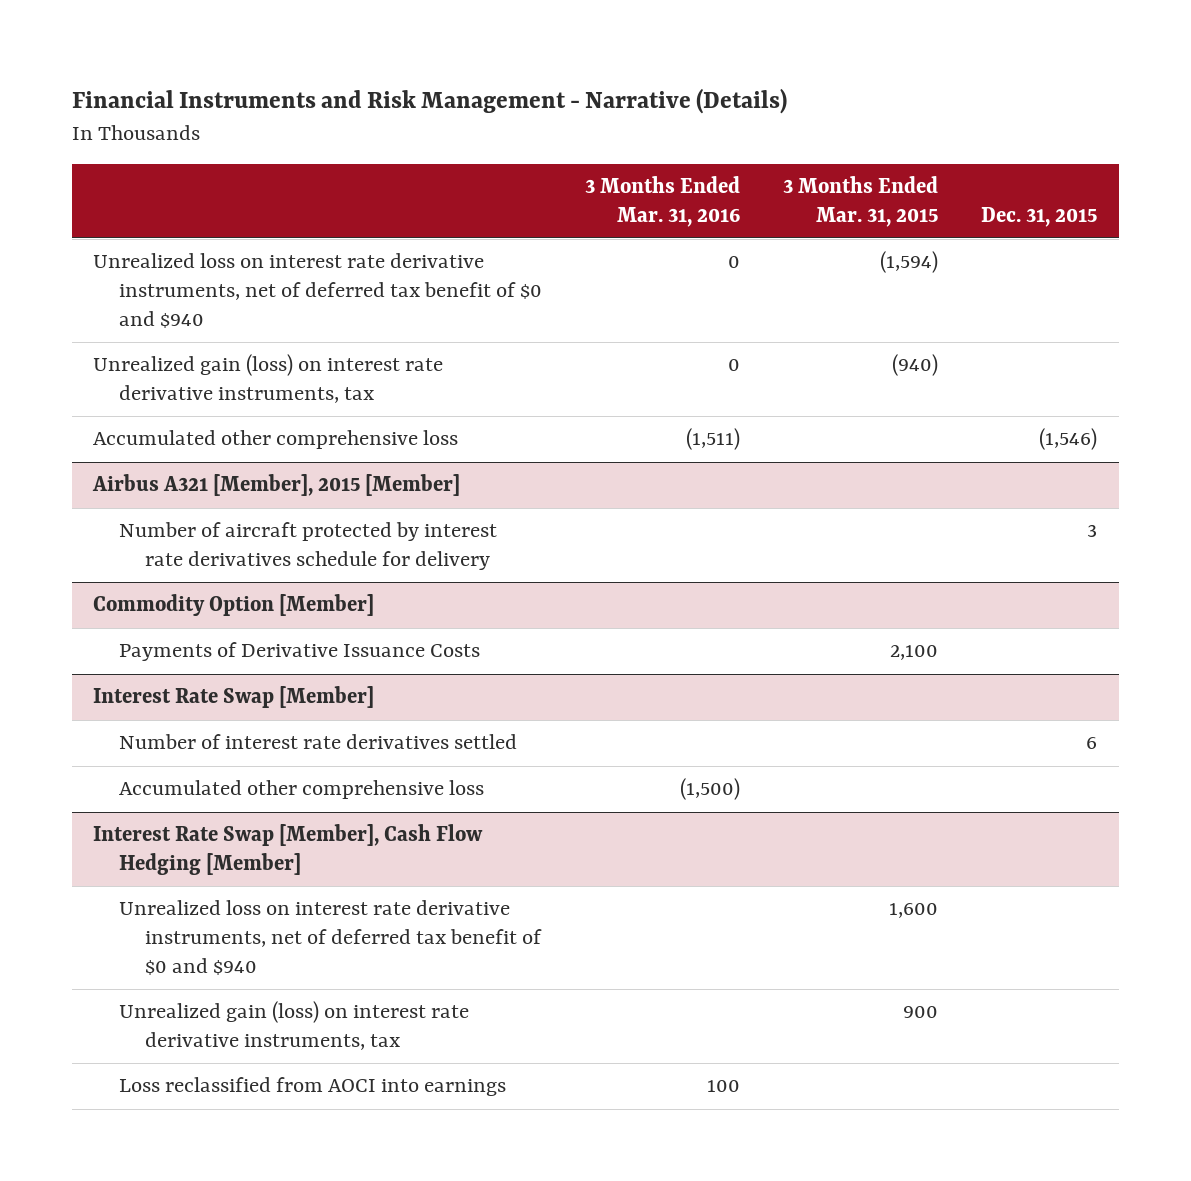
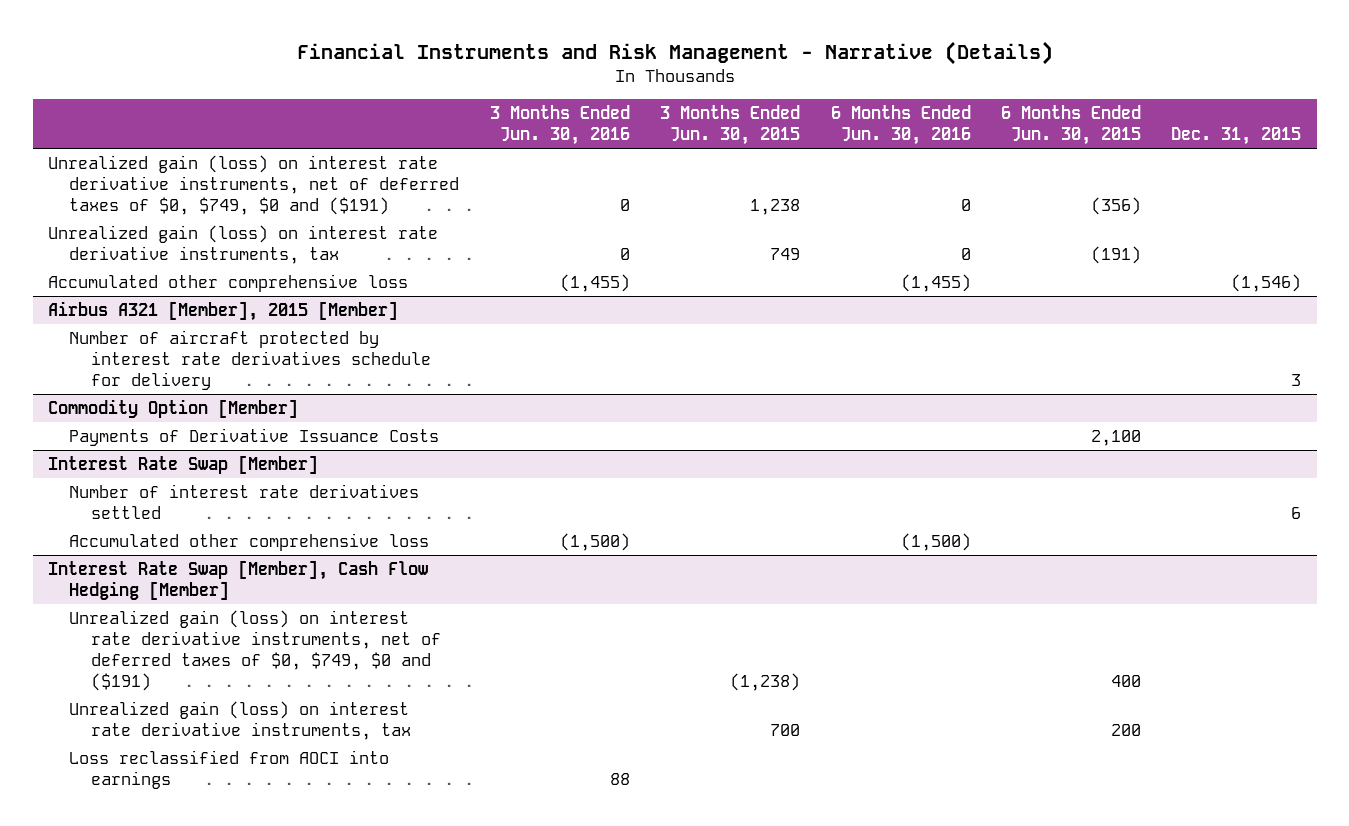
- | 3 Months Ended Mar. 31, 2016 | 3 Months Ended Mar. 31, 2015 | Dec. 31, 2015
+ | 3 Months Ended Jun. 30, 2016 | 3 Months Ended Jun. 30, 2015 | 6 Months Ended Jun. 30, 2016 | 6 Months Ended Jun. 30, 2015 | Dec. 31, 2015
- Unrealized loss on interest rate derivative instruments, net of deferred tax benefit of $0 and $940 | 0 | (1,594) |
+ Unrealized gain (loss) on interest rate derivative instruments, net of deferred taxes of $0, $749, $0 and ($191) | 0 | 1,238 | 0 | (356) |
@ Interest Rate Swap [Member], Cash Flow Hedging [Member]
- Unrealized loss on interest rate derivative instruments, net of deferred tax benefit of $0 and $940 | | 1,600 |
+ Unrealized gain (loss) on interest rate derivative instruments, net of deferred taxes of $0, $749, $0 and ($191) | | (1,238) | | 400 |

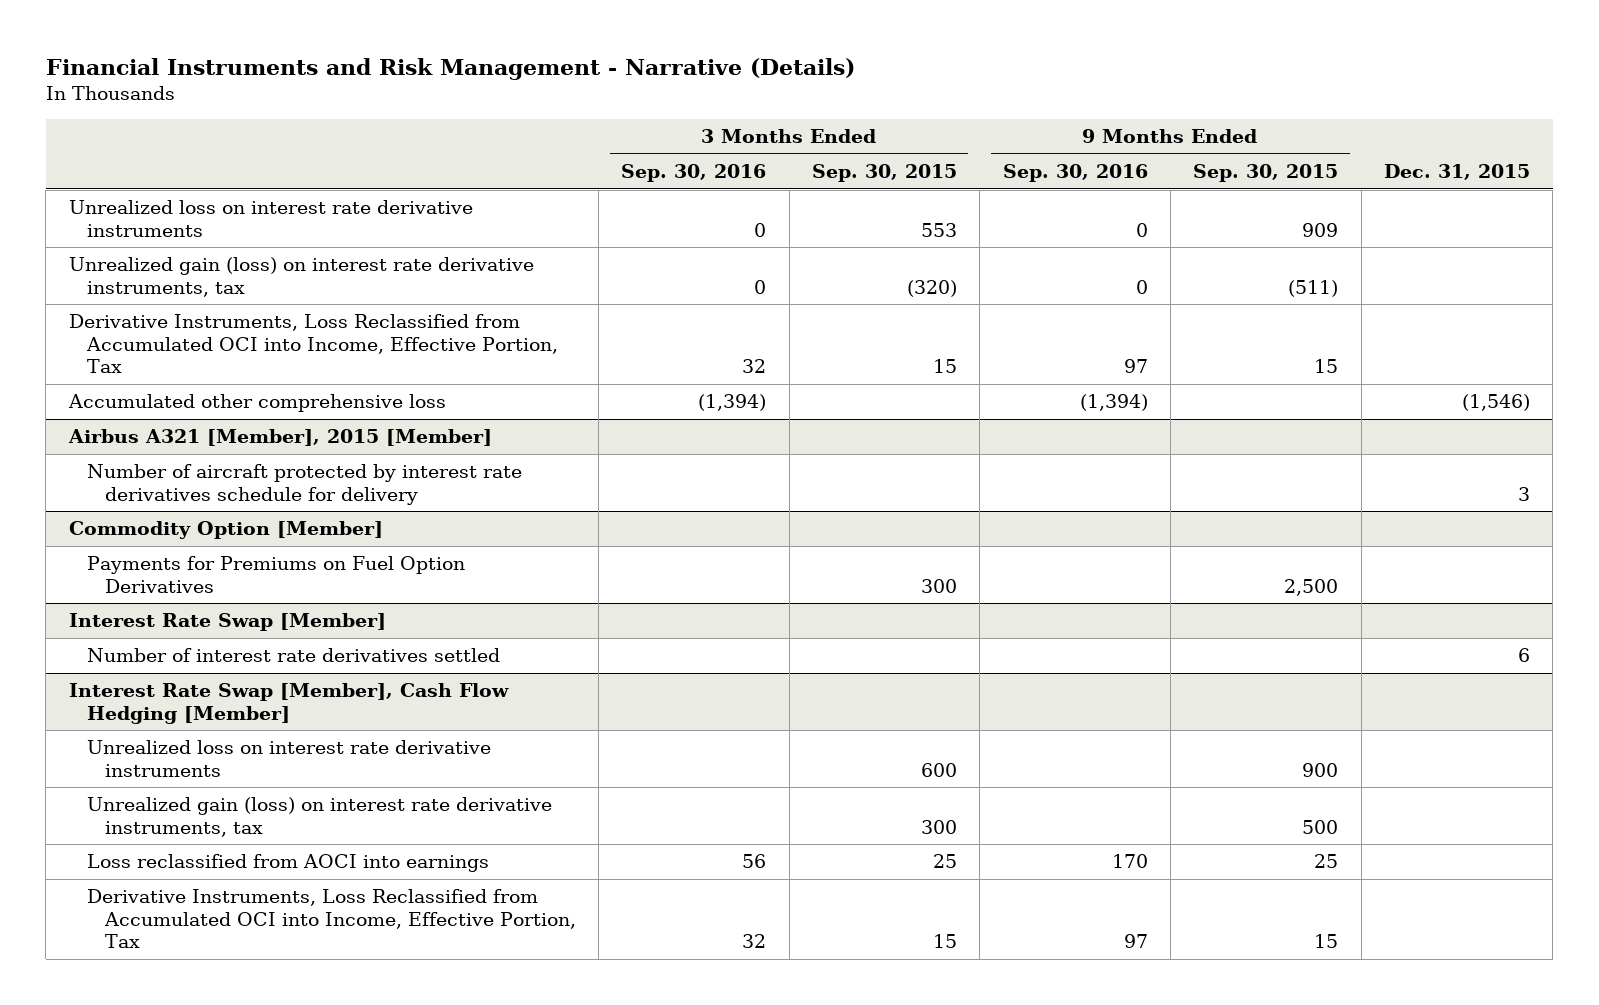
- | 3 Months Ended Jun. 30, 2016 | 3 Months Ended Jun. 30, 2015 | 6 Months Ended Jun. 30, 2016 | 6 Months Ended Jun. 30, 2015 | Dec. 31, 2015
+ | 3 Months Ended Sep. 30, 2016 | 3 Months Ended Sep. 30, 2015 | 9 Months Ended Sep. 30, 2016 | 9 Months Ended Sep. 30, 2015 | Dec. 31, 2015
- Unrealized gain (loss) on interest rate derivative instruments, net of deferred taxes of $0, $749, $0 and ($191) | 0 | 1,238 | 0 | (356) |
+ Unrealized loss on interest rate derivative instruments | 0 | 553 | 0 | 909 |
+ Derivative Instruments, Loss Reclassified from Accumulated OCI into Income, Effective Portion, Tax | 32 | 15 | 97 | 15 |
@ Commodity Option [Member]
- Payments of Derivative Issuance Costs | | | | 2,100 |
+ Payments for Premiums on Fuel Option Derivatives | | 300 | | 2,500 |
@ Interest Rate Swap [Member]
- Accumulated other comprehensive loss | (1,500) | | (1,500) | |
@ Interest Rate Swap [Member], Cash Flow Hedging [Member]
- Unrealized gain (loss) on interest rate derivative instruments, net of deferred taxes of $0, $749, $0 and ($191) | | (1,238) | | 400 |
+ Unrealized loss on interest rate derivative instruments | | 600 | | 900 |
+ Derivative Instruments, Loss Reclassified from Accumulated OCI into Income, Effective Portion, Tax | 32 | 15 | 97 | 15 |

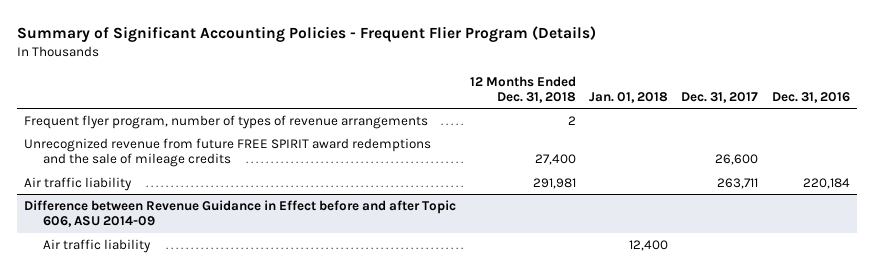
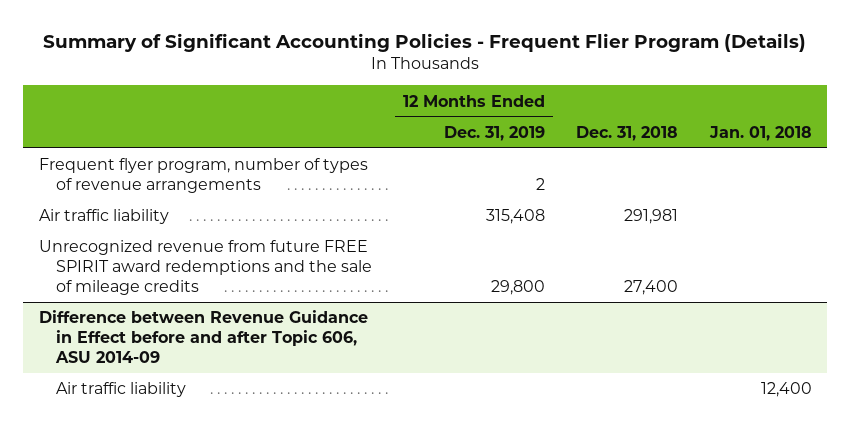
- | 12 Months Ended Dec. 31, 2018 | Jan. 01, 2018 | Dec. 31, 2017 | Dec. 31, 2016
+ | 12 Months Ended Dec. 31, 2019 | Dec. 31, 2018 | Jan. 01, 2018
moved down: Unrecognized revenue from future FREE SPIRIT award redemptions and the sale of mileage credits | 29,800 | 27,400 |

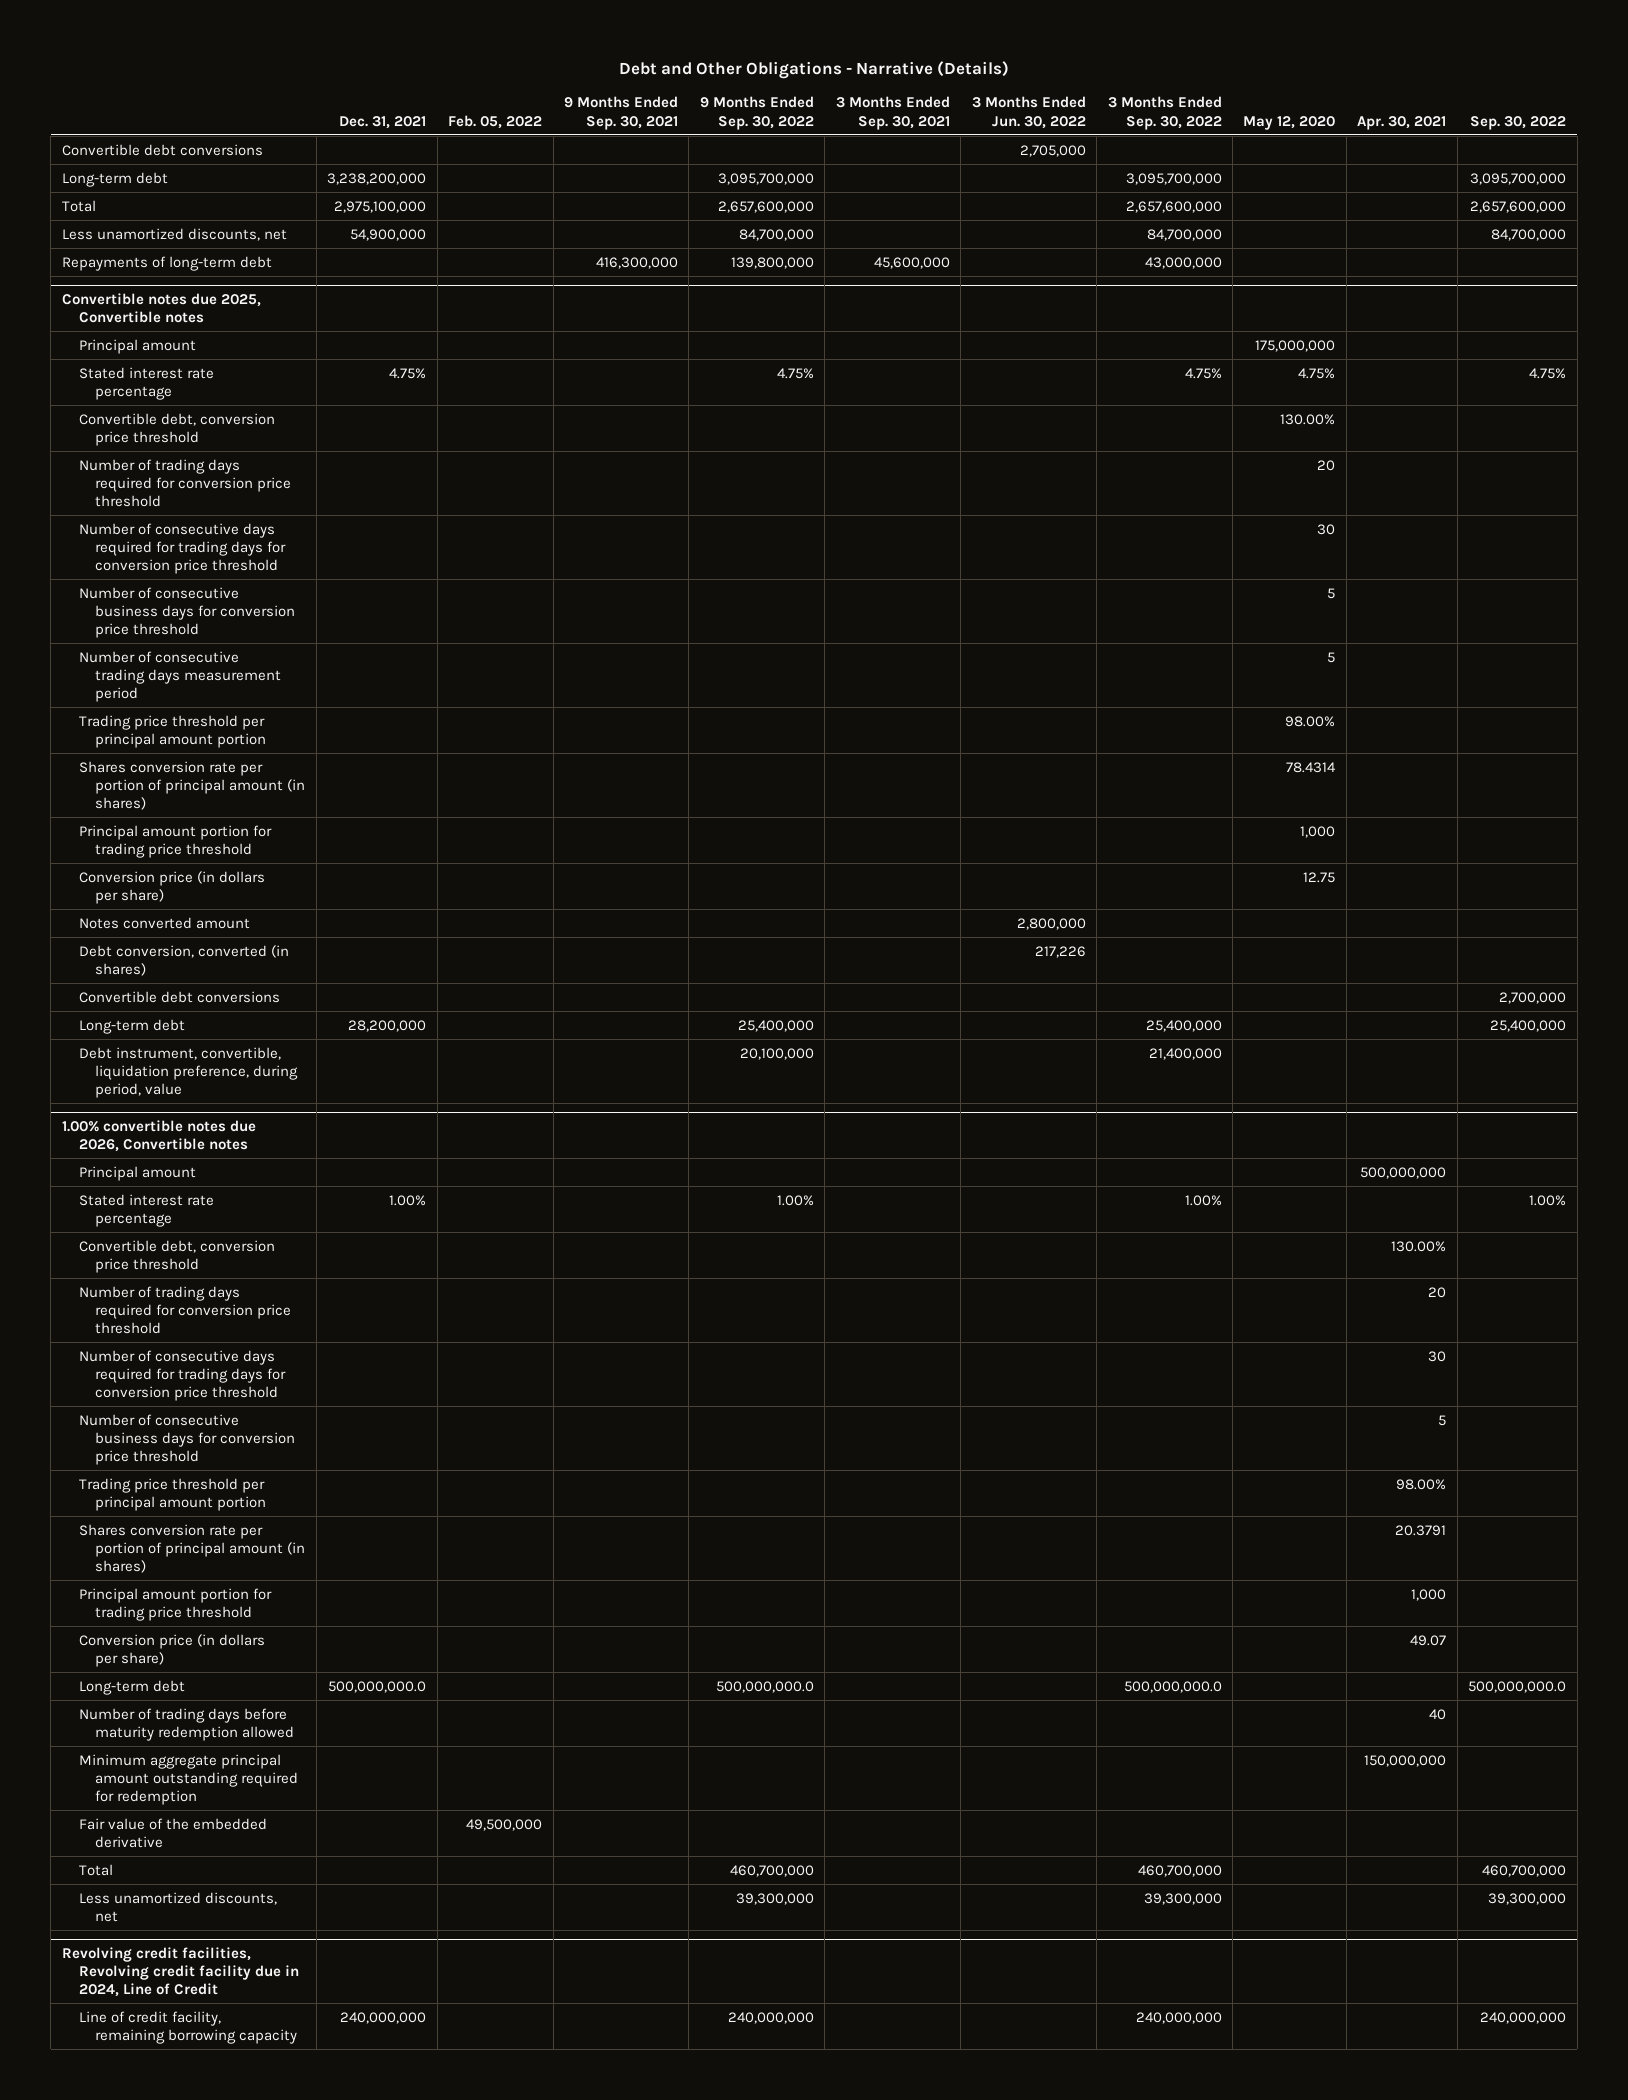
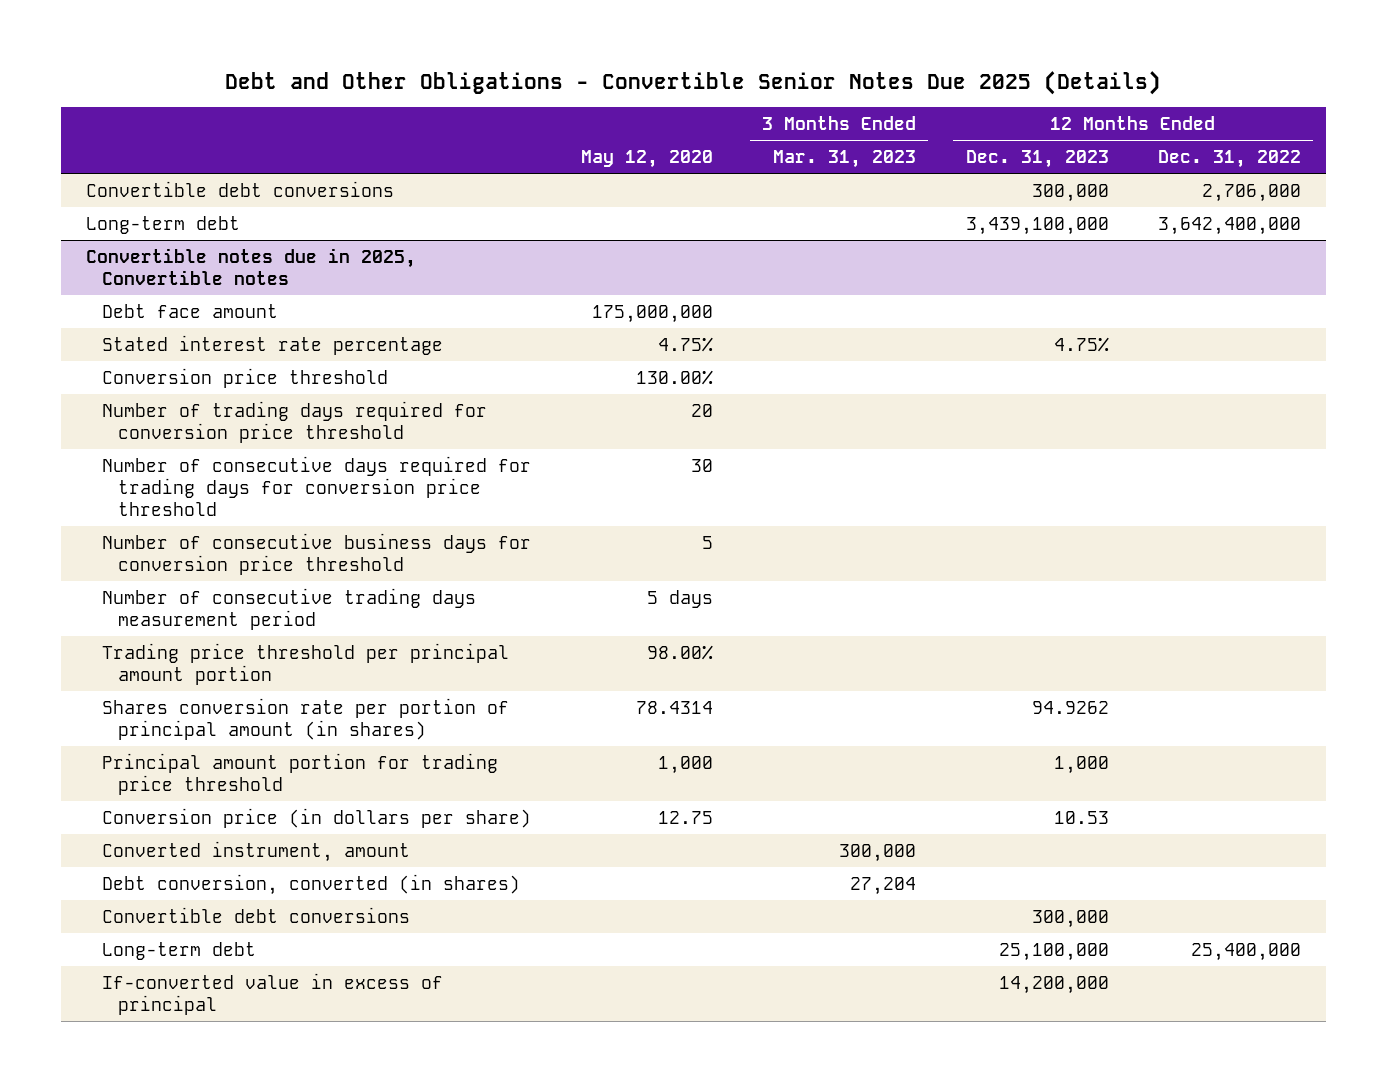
- Debt and Other Obligations - Narrative (Details)
+ Debt and Other Obligations - Convertible Senior Notes Due 2025 (Details)
- | Dec. 31, 2021 | Feb. 05, 2022 | 9 Months Ended Sep. 30, 2021 | 9 Months Ended Sep. 30, 2022 | 3 Months Ended Sep. 30, 2021 | 3 Months Ended Jun. 30, 2022 | 3 Months Ended Sep. 30, 2022 | May 12, 2020 | Apr. 30, 2021 | Sep. 30, 2022
+ | May 12, 2020 | 3 Months Ended Mar. 31, 2023 | 12 Months Ended Dec. 31, 2023 | 12 Months Ended Dec. 31, 2022
- Total | 2,975,100,000 | | | 2,657,600,000 | | | 2,657,600,000 | | | 2,657,600,000
- Less unamortized discounts, net | 54,900,000 | | | 84,700,000 | | | 84,700,000 | | | 84,700,000
- Repayments of long-term debt | | | 416,300,000 | 139,800,000 | 45,600,000 | | 43,000,000 | | |
- Convertible notes due 2025, Convertible notes
- Principal amount | | | | | | | | 175,000,000 | |
+ Convertible notes due in 2025, Convertible notes
+ Debt face amount | 175,000,000 | | |
- Convertible debt, conversion price threshold | | | | | | | | 130.00% | |
+ Conversion price threshold | 130.00% | | |
- Number of consecutive trading days measurement period | | | | | | | | 5 | |
+ Number of consecutive trading days measurement period | 5 days | | |
- Notes converted amount | | | | | | 2,800,000 | | | |
+ Converted instrument, amount | | 300,000 | |
- Debt instrument, convertible, liquidation preference, during period, value | | | | 20,100,000 | | | 21,400,000 | | |
- 1.00% convertible notes due 2026, Convertible notes
- Principal amount | | | | | | | | | 500,000,000 |
- Stated interest rate percentage | 1.00% | | | 1.00% | | | 1.00% | | | 1.00%
- Convertible debt, conversion price threshold | | | | | | | | | 130.00% |
- Number of trading days required for conversion price threshold | | | | | | | | | 20 |
- Number of consecutive days required for trading days for conversion price threshold | | | | | | | | | 30 |
- Number of consecutive business days for conversion price threshold | | | | | | | | | 5 |
- Trading price threshold per principal amount portion | | | | | | | | | 98.00% |
- Shares conversion rate per portion of principal amount (in shares) | | | | | | | | | 20.3791 |
- Principal amount portion for trading price threshold | | | | | | | | | 1,000 |
- Conversion price (in dollars per share) | | | | | | | | | 49.07 |
- Long-term debt | 500,000,000.0 | | | 500,000,000.0 | | | 500,000,000.0 | | | 500,000,000.0
- Number of trading days before maturity redemption allowed | | | | | | | | | 40 |
- Minimum aggregate principal amount outstanding required for redemption | | | | | | | | | 150,000,000 |
- Fair value of the embedded derivative | | 49,500,000 | | | | | | | |
- Total | | | | 460,700,000 | | | 460,700,000 | | | 460,700,000
- Less unamortized discounts, net | | | | 39,300,000 | | | 39,300,000 | | | 39,300,000
- Revolving credit facilities, Revolving credit facility due in 2024, Line of Credit
- Line of credit facility, remaining borrowing capacity | 240,000,000 | | | 240,000,000 | | | 240,000,000 | | | 240,000,000
+ If-converted value in excess of principal | | | 14,200,000 |

